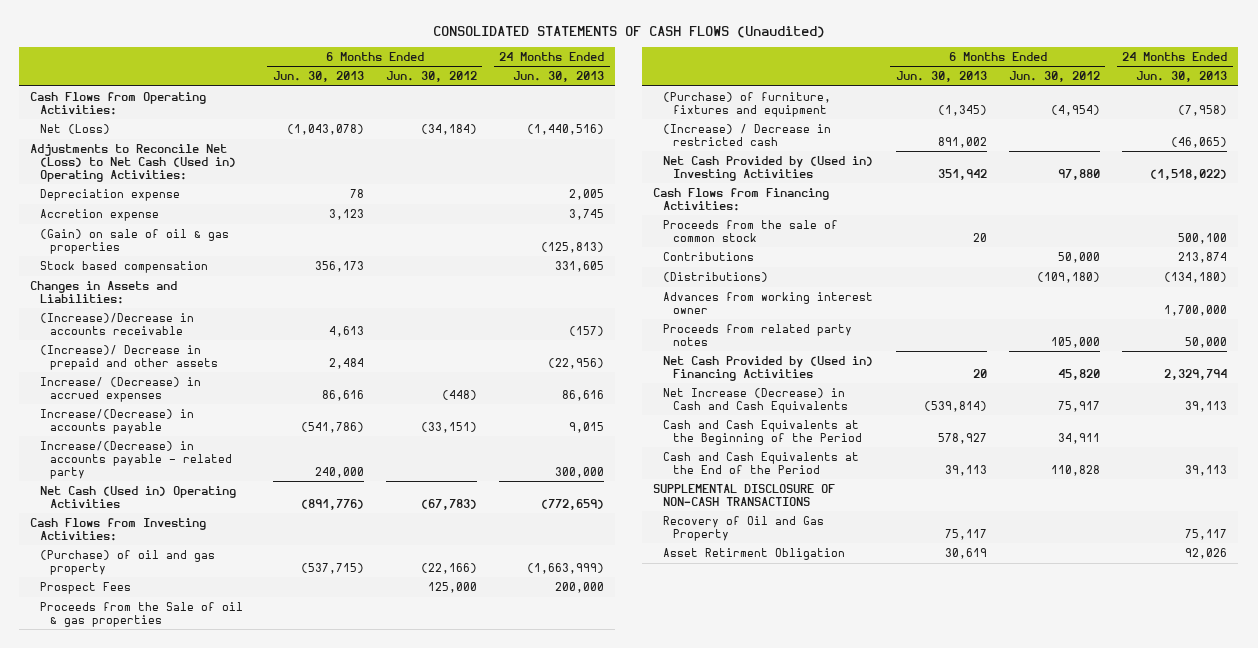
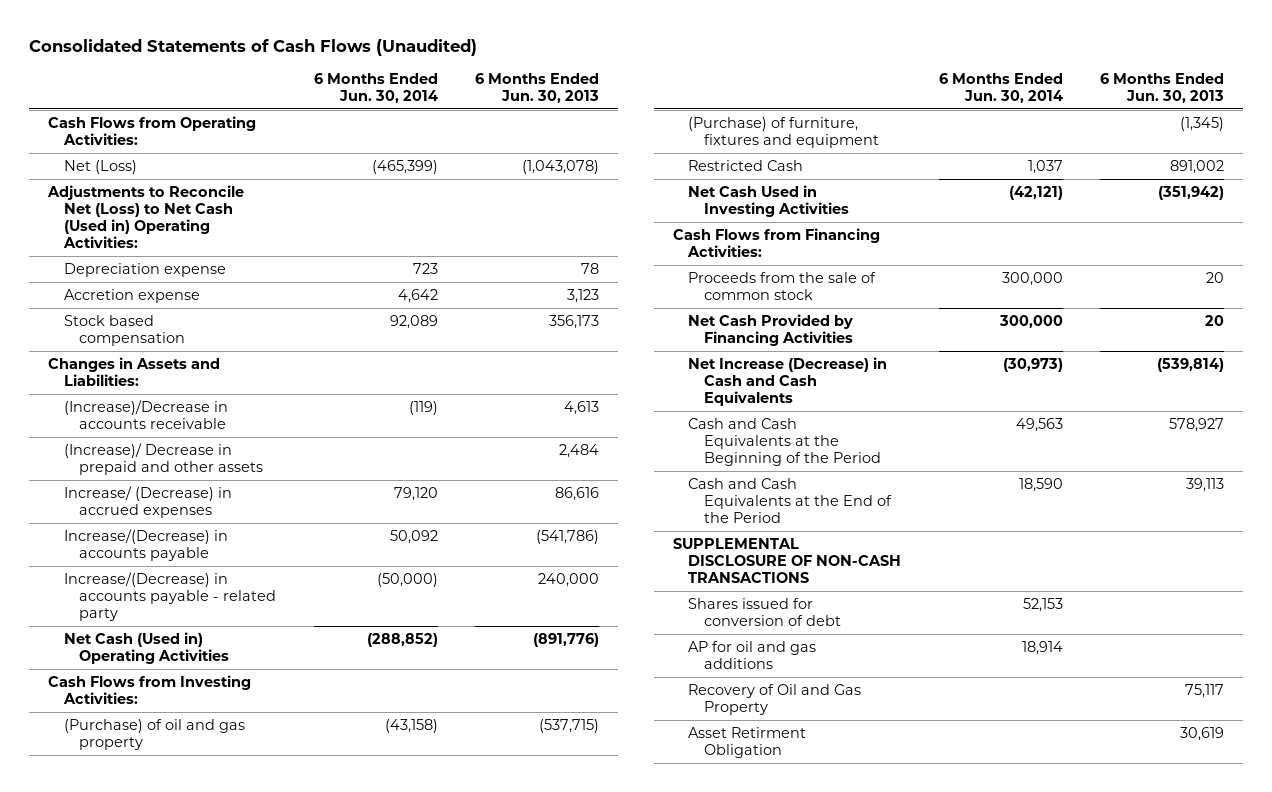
- CONSOLIDATED STATEMENTS OF CASH FLOWS (Unaudited)
+ Consolidated Statements of Cash Flows (Unaudited)
- | 6 Months Ended Jun. 30, 2013 | 6 Months Ended Jun. 30, 2012 | 24 Months Ended Jun. 30, 2013
+ | 6 Months Ended Jun. 30, 2014 | 6 Months Ended Jun. 30, 2013
- (Gain) on sale of oil & gas properties | | | (125,813)
- Prospect Fees | | 125,000 | 200,000
- Proceeds from the Sale of oil & gas properties
- (Increase) / Decrease in restricted cash | 891,002 | | (46,065)
- Net Cash Provided by (Used in) Investing Activities | 351,942 | 97,880 | (1,518,022)
+ Restricted Cash | 1,037 | 891,002
+ Net Cash Used in Investing Activities | (42,121) | (351,942)
- Contributions | | 50,000 | 213,874
- (Distributions) | | (109,180) | (134,180)
- Advances from working interest owner | | | 1,700,000
- Proceeds from related party notes | | 105,000 | 50,000
- Net Cash Provided by (Used in) Financing Activities | 20 | 45,820 | 2,329,794
+ Net Cash Provided by Financing Activities | 300,000 | 20
+ Shares issued for conversion of debt | 52,153 |
+ AP for oil and gas additions | 18,914 |

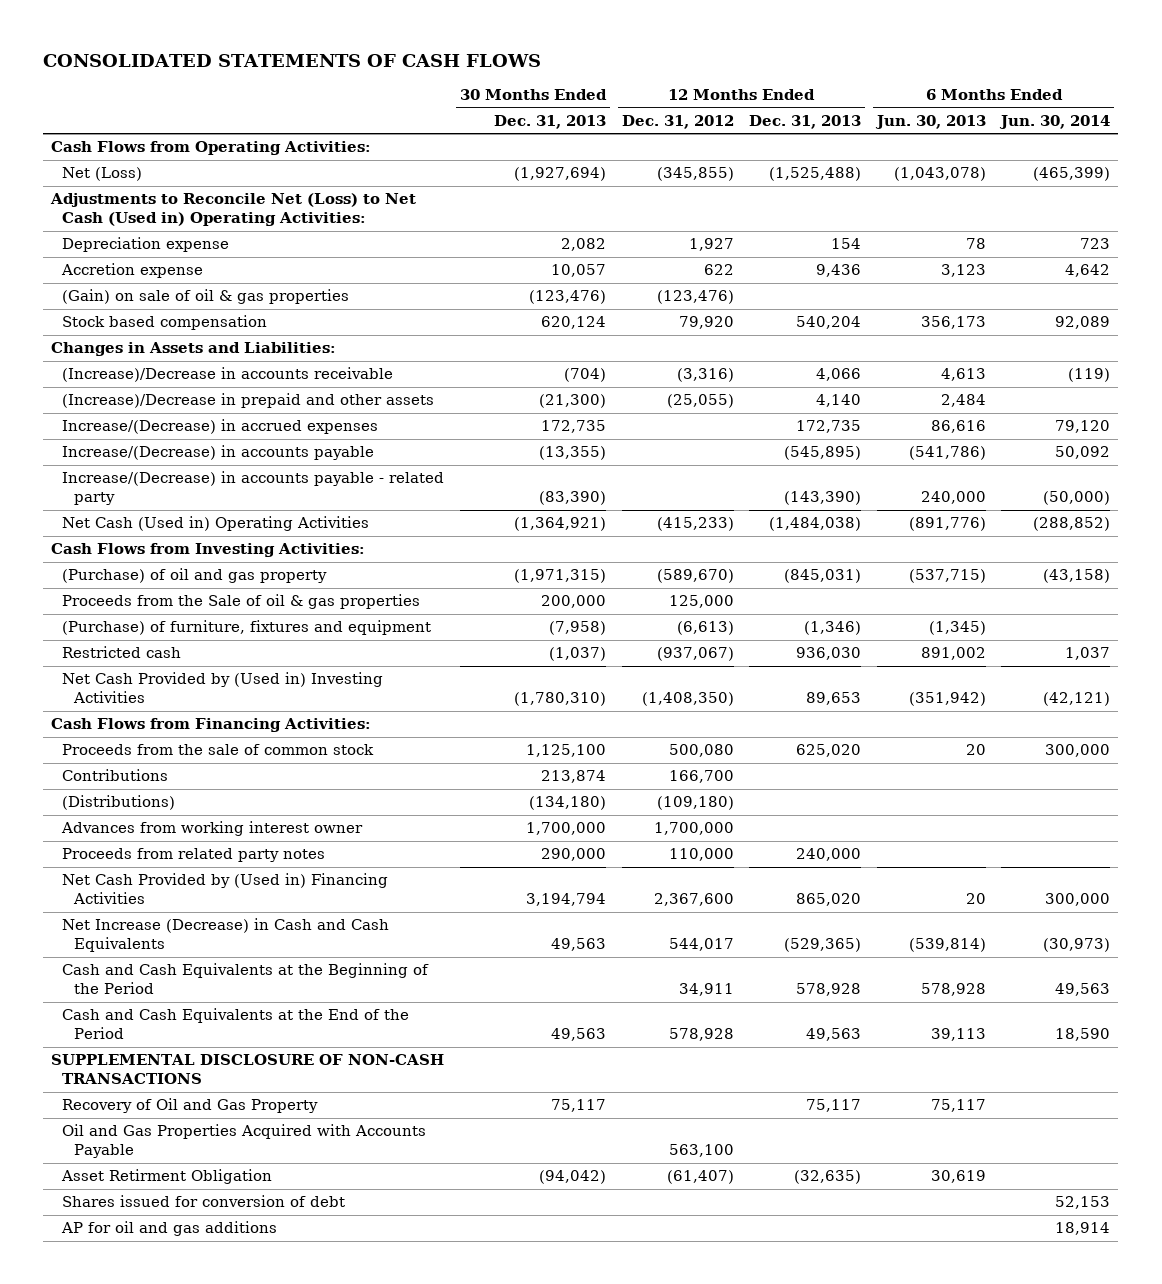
- Consolidated Statements of Cash Flows (Unaudited)
+ CONSOLIDATED STATEMENTS OF CASH FLOWS
- | 6 Months Ended Jun. 30, 2014 | 6 Months Ended Jun. 30, 2013
+ | 30 Months Ended Dec. 31, 2013 | 12 Months Ended Dec. 31, 2012 | 12 Months Ended Dec. 31, 2013 | 6 Months Ended Jun. 30, 2013 | 6 Months Ended Jun. 30, 2014
+ (Gain) on sale of oil & gas properties | (123,476) | (123,476) | | |
- (Increase)/ Decrease in prepaid and other assets | | 2,484
- Increase/ (Decrease) in accrued expenses | 79,120 | 86,616
+ (Increase)/Decrease in prepaid and other assets | (21,300) | (25,055) | 4,140 | 2,484 |
+ Increase/(Decrease) in accrued expenses | 172,735 | | 172,735 | 86,616 | 79,120
+ Proceeds from the Sale of oil & gas properties | 200,000 | 125,000 | | |
- Restricted Cash | 1,037 | 891,002
- Net Cash Used in Investing Activities | (42,121) | (351,942)
+ Restricted cash | (1,037) | (937,067) | 936,030 | 891,002 | 1,037
+ Net Cash Provided by (Used in) Investing Activities | (1,780,310) | (1,408,350) | 89,653 | (351,942) | (42,121)
- Net Cash Provided by Financing Activities | 300,000 | 20
+ Contributions | 213,874 | 166,700 | | |
+ (Distributions) | (134,180) | (109,180) | | |
+ Advances from working interest owner | 1,700,000 | 1,700,000 | | |
+ Proceeds from related party notes | 290,000 | 110,000 | 240,000 | |
+ Net Cash Provided by (Used in) Financing Activities | 3,194,794 | 2,367,600 | 865,020 | 20 | 300,000
- Cash and Cash Equivalents at the Beginning of the Period | 49,563 | 578,927
+ Cash and Cash Equivalents at the Beginning of the Period | | 34,911 | 578,928 | 578,928 | 49,563
+ Oil and Gas Properties Acquired with Accounts Payable | | 563,100 | | |
moved down: Shares issued for conversion of debt | | | | | 52,153
moved down: AP for oil and gas additions | | | | | 18,914

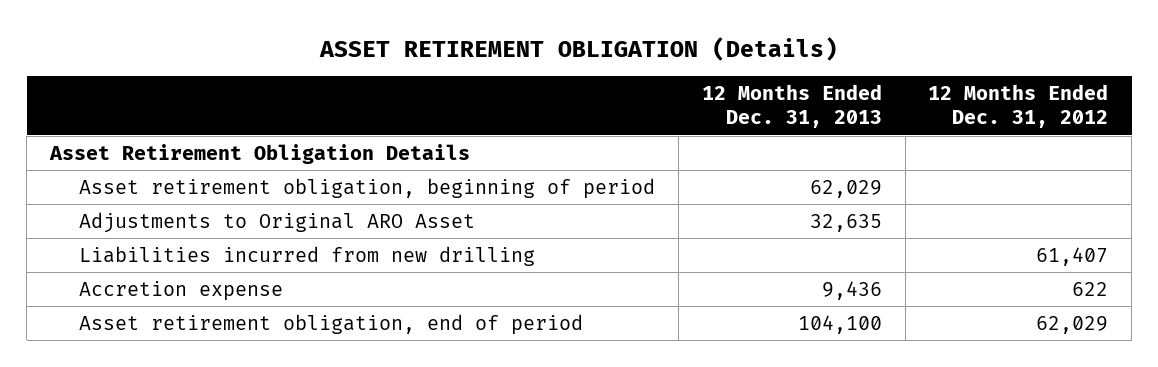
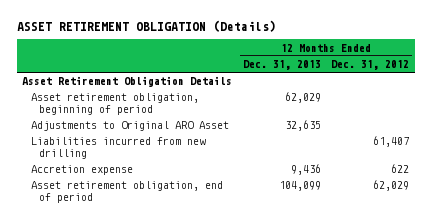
- Asset retirement obligation, end of period | 104,100 | 62,029
+ Asset retirement obligation, end of period | 104,099 | 62,029

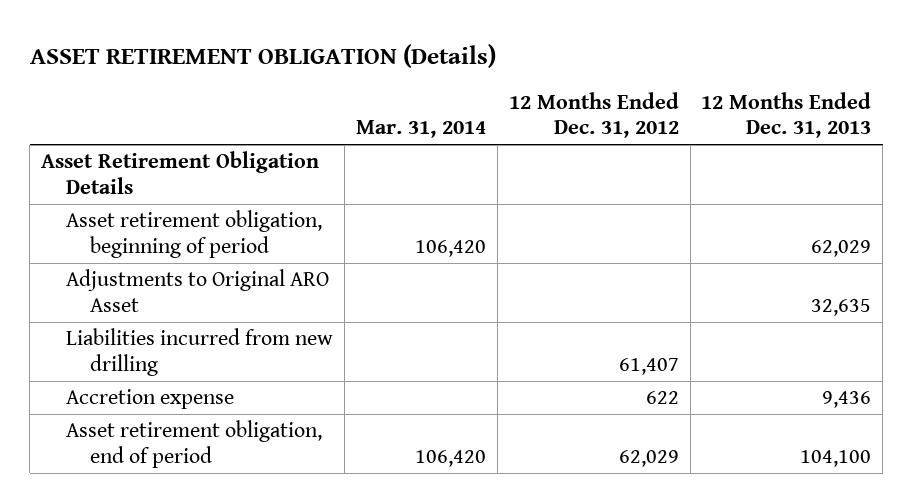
- | 12 Months Ended Dec. 31, 2013 | 12 Months Ended Dec. 31, 2012
+ | Mar. 31, 2014 | 12 Months Ended Dec. 31, 2012 | 12 Months Ended Dec. 31, 2013
- Asset retirement obligation, end of period | 104,099 | 62,029
+ Asset retirement obligation, end of period | 106,420 | 62,029 | 104,100

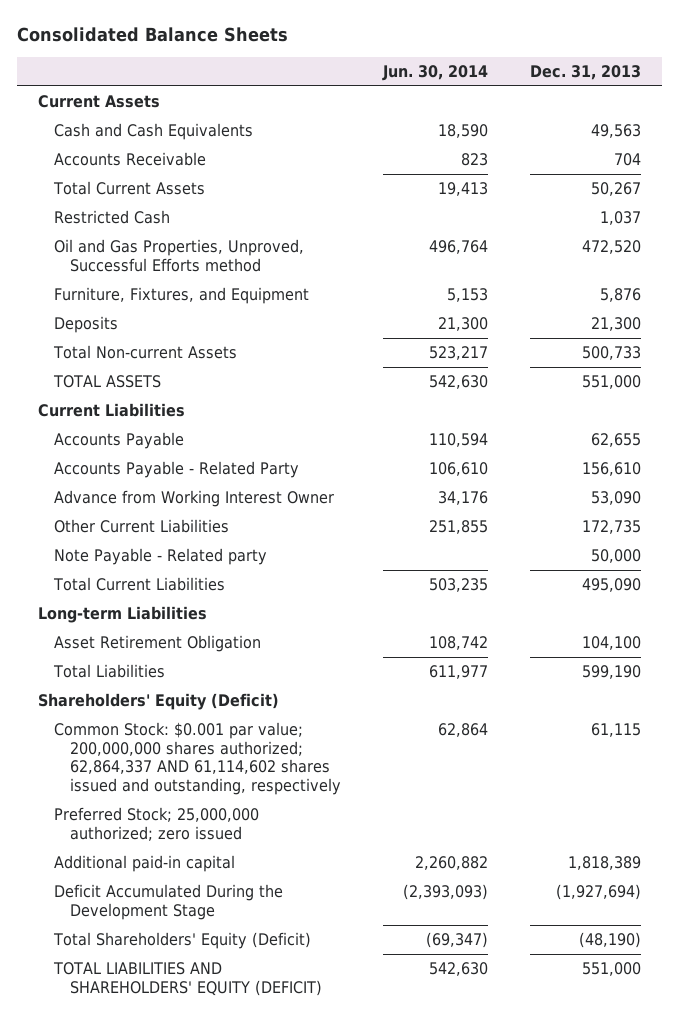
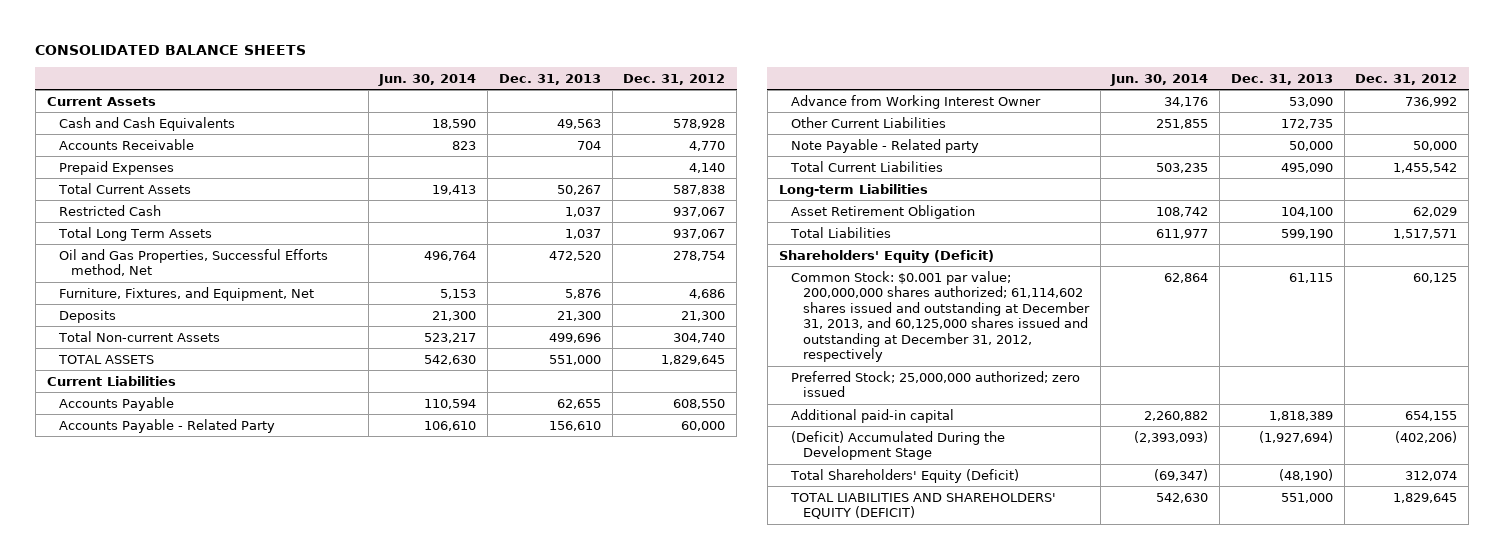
- Consolidated Balance Sheets
+ CONSOLIDATED BALANCE SHEETS
- | Jun. 30, 2014 | Dec. 31, 2013
+ | Jun. 30, 2014 | Dec. 31, 2013 | Dec. 31, 2012
+ Prepaid Expenses | | | 4,140
- Oil and Gas Properties, Unproved, Successful Efforts method | 496,764 | 472,520
- Furniture, Fixtures, and Equipment | 5,153 | 5,876
+ Total Long Term Assets | | 1,037 | 937,067
+ Oil and Gas Properties, Successful Efforts method, Net | 496,764 | 472,520 | 278,754
+ Furniture, Fixtures, and Equipment, Net | 5,153 | 5,876 | 4,686
- Total Non-current Assets | 523,217 | 500,733
+ Total Non-current Assets | 523,217 | 499,696 | 304,740
- Common Stock: $0.001 par value; 200,000,000 shares authorized; 62,864,337 AND 61,114,602 shares issued and outstanding, respectively | 62,864 | 61,115
+ Common Stock: $0.001 par value; 200,000,000 shares authorized; 61,114,602 shares issued and outstanding at December 31, 2013, and 60,125,000 shares issued and outstanding at December 31, 2012, respectively | 62,864 | 61,115 | 60,125
- Deficit Accumulated During the Development Stage | (2,393,093) | (1,927,694)
+ (Deficit) Accumulated During the Development Stage | (2,393,093) | (1,927,694) | (402,206)

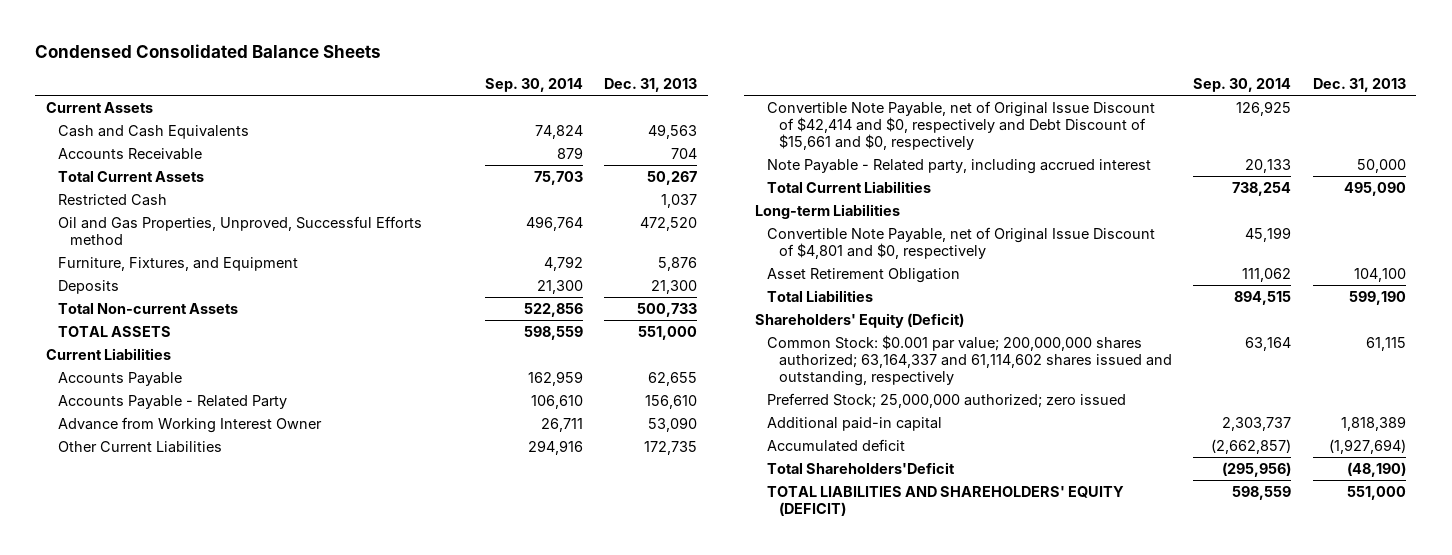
- CONSOLIDATED BALANCE SHEETS
+ Condensed Consolidated Balance Sheets
- | Jun. 30, 2014 | Dec. 31, 2013 | Dec. 31, 2012
+ | Sep. 30, 2014 | Dec. 31, 2013
- Prepaid Expenses | | | 4,140
- Total Long Term Assets | | 1,037 | 937,067
- Oil and Gas Properties, Successful Efforts method, Net | 496,764 | 472,520 | 278,754
- Furniture, Fixtures, and Equipment, Net | 5,153 | 5,876 | 4,686
+ Oil and Gas Properties, Unproved, Successful Efforts method | 496,764 | 472,520
+ Furniture, Fixtures, and Equipment | 4,792 | 5,876
- Total Non-current Assets | 523,217 | 499,696 | 304,740
+ Total Non-current Assets | 522,856 | 500,733
- Note Payable - Related party | | 50,000 | 50,000
+ Convertible Note Payable, net of Original Issue Discount of $42,414 and $0, respectively and Debt Discount of $15,661 and $0, respectively | 126,925 |
+ Note Payable - Related party, including accrued interest | 20,133 | 50,000
+ Convertible Note Payable, net of Original Issue Discount of $4,801 and $0, respectively | 45,199 |
- Common Stock: $0.001 par value; 200,000,000 shares authorized; 61,114,602 shares issued and outstanding at December 31, 2013, and 60,125,000 shares issued and outstanding at December 31, 2012, respectively | 62,864 | 61,115 | 60,125
+ Common Stock: $0.001 par value; 200,000,000 shares authorized; 63,164,337 and 61,114,602 shares issued and outstanding, respectively | 63,164 | 61,115
- (Deficit) Accumulated During the Development Stage | (2,393,093) | (1,927,694) | (402,206)
- Total Shareholders' Equity (Deficit) | (69,347) | (48,190) | 312,074
+ Accumulated deficit | (2,662,857) | (1,927,694)
+ Total Shareholders'Deficit | (295,956) | (48,190)

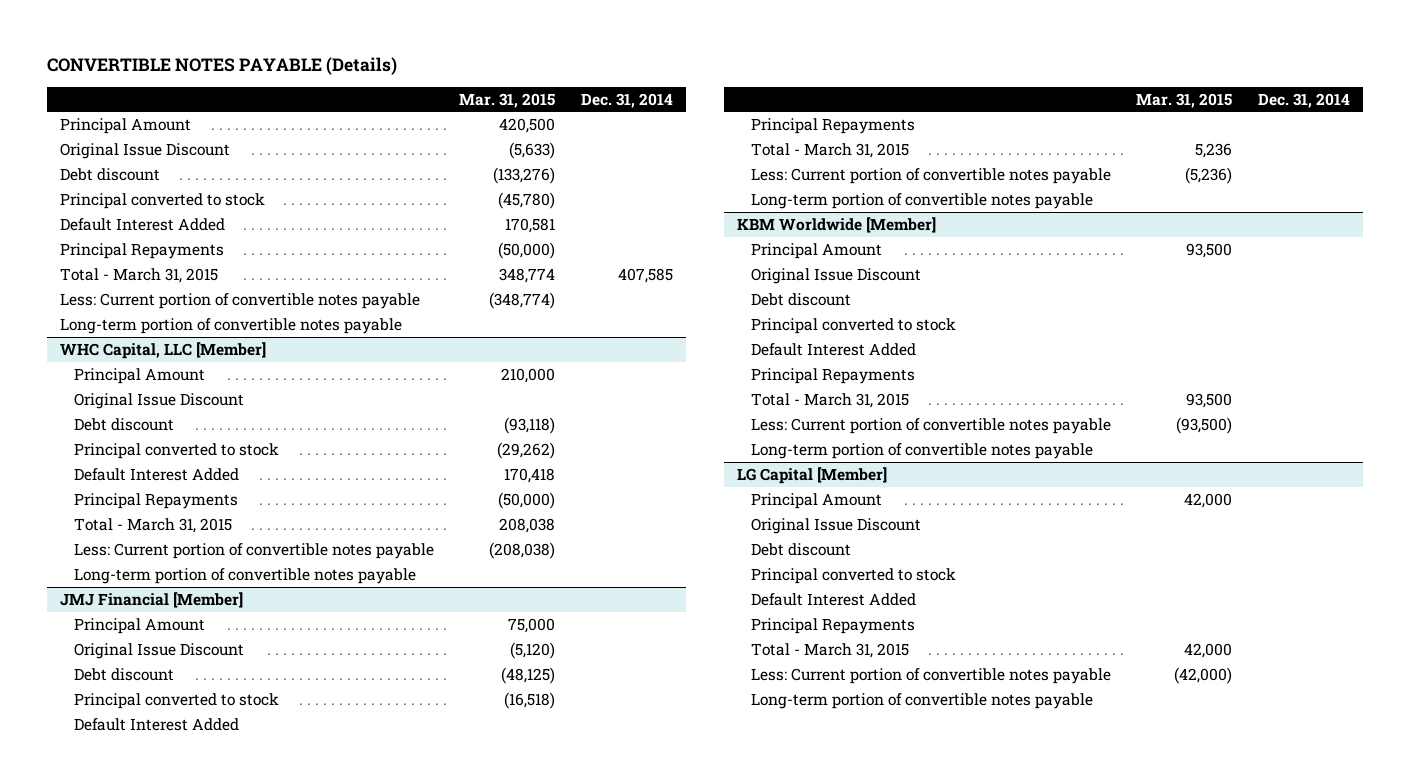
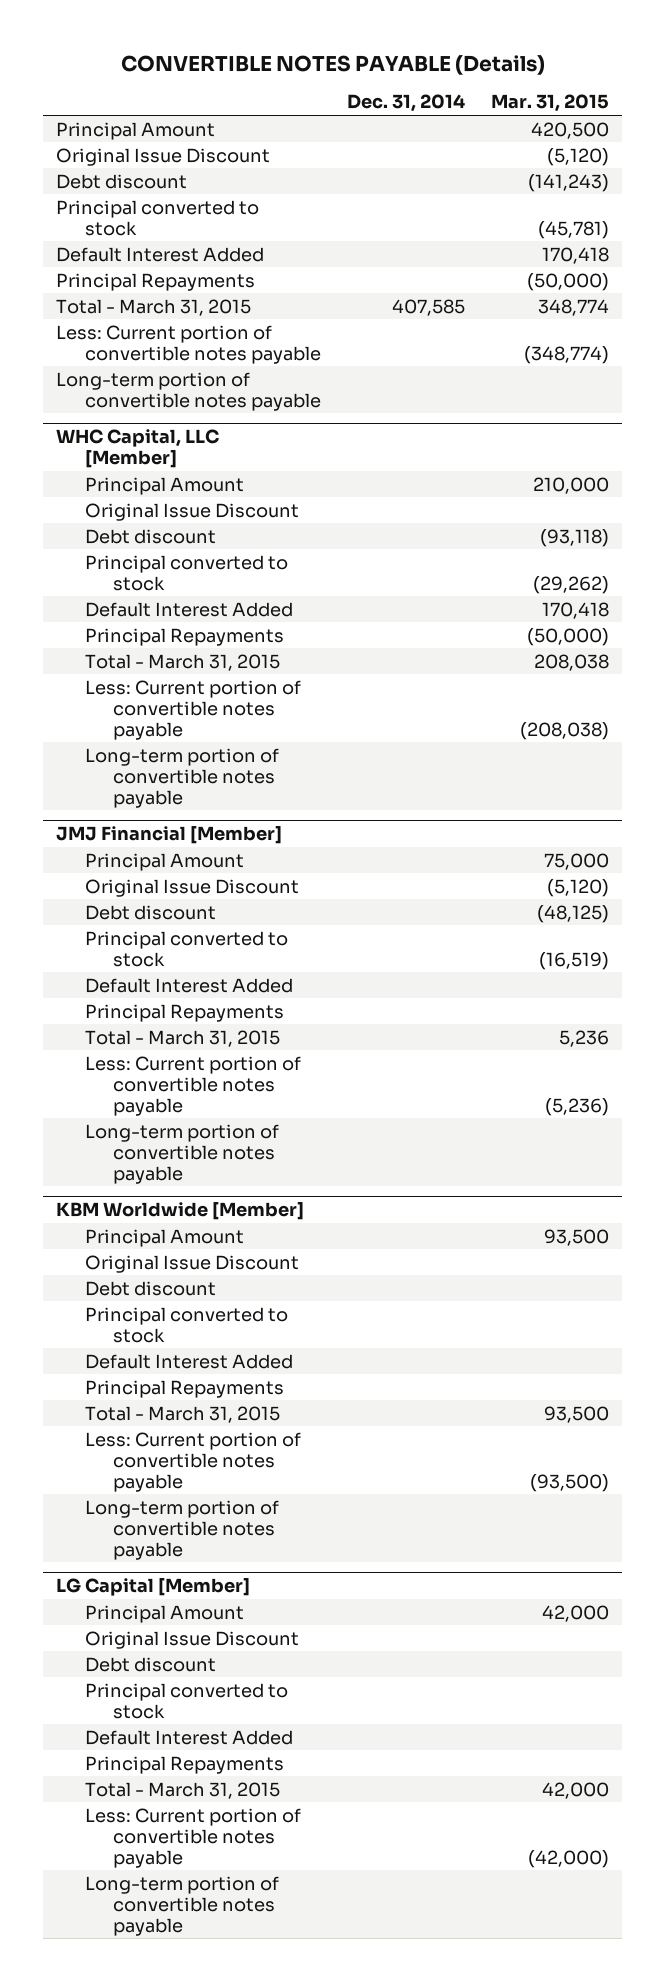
- | Mar. 31, 2015 | Dec. 31, 2014
+ | Dec. 31, 2014 | Mar. 31, 2015
- Original Issue Discount | (5,633) |
- Debt discount | (133,276) |
- Principal converted to stock | (45,780) |
- Default Interest Added | 170,581 |
+ Original Issue Discount | | (5,120)
+ Debt discount | | (141,243)
+ Principal converted to stock | | (45,781)
+ Default Interest Added | | 170,418
@ JMJ Financial [Member]
- Principal converted to stock | (16,518) |
+ Principal converted to stock | | (16,519)

